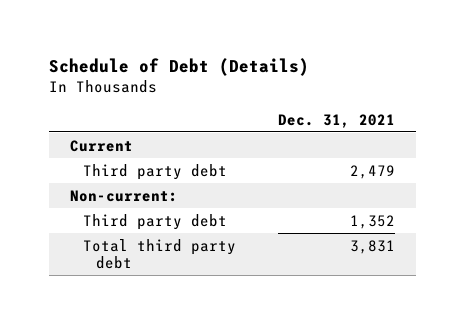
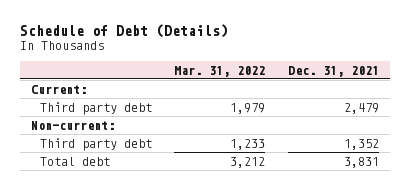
- | Dec. 31, 2021
+ | Mar. 31, 2022 | Dec. 31, 2021
- Current
+ Current:
- Total third party debt | 3,831
+ Total debt | 3,212 | 3,831

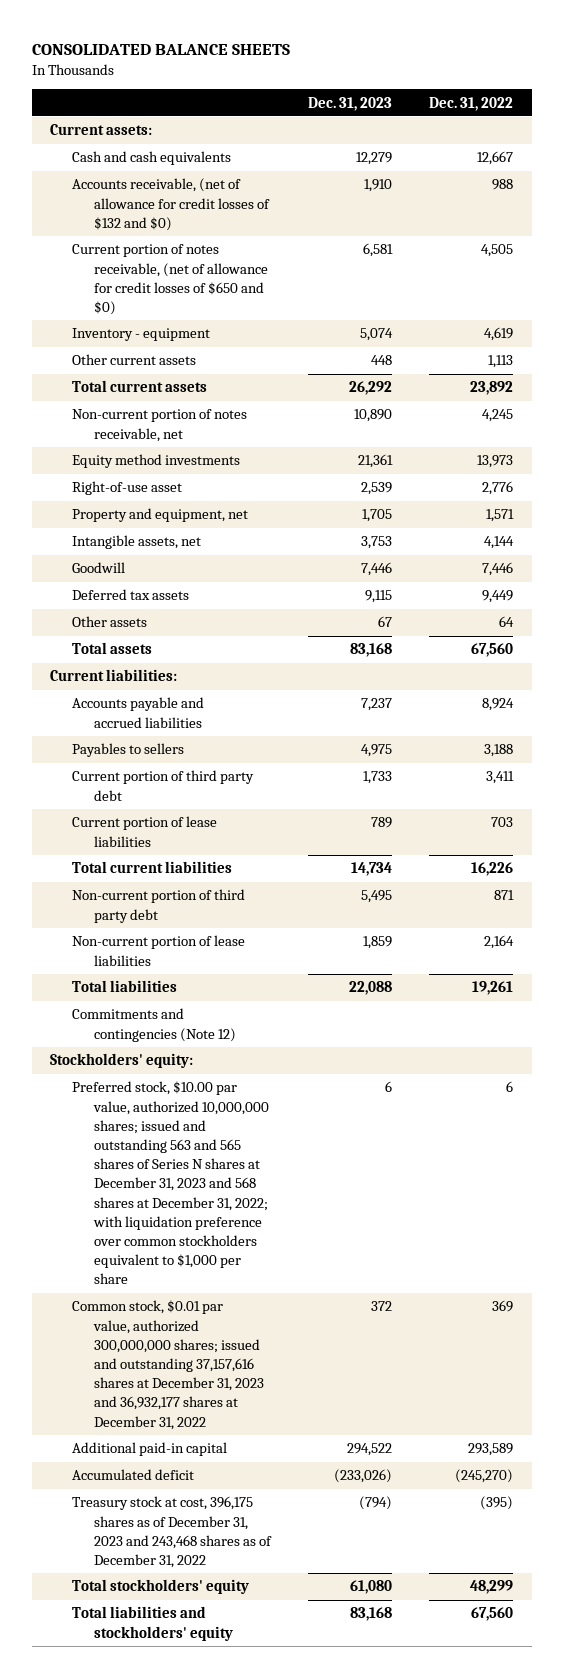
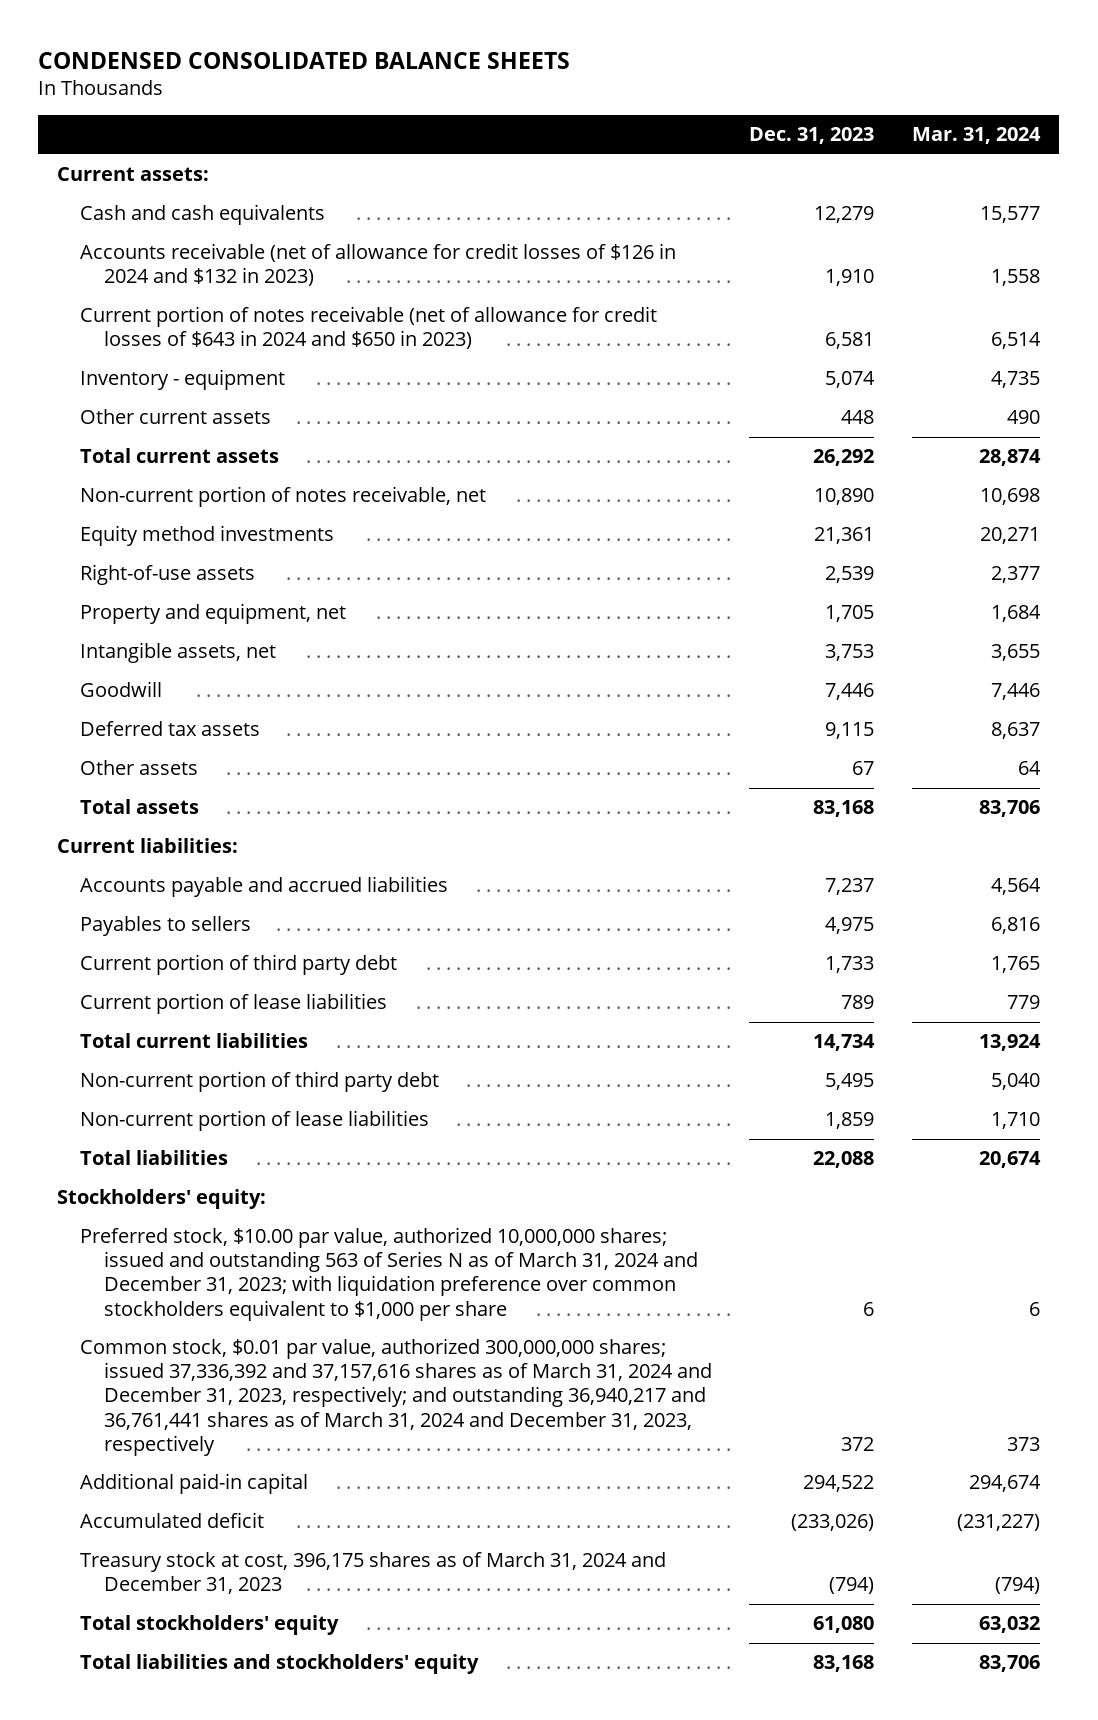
- CONSOLIDATED BALANCE SHEETS
+ CONDENSED CONSOLIDATED BALANCE SHEETS
- | Dec. 31, 2023 | Dec. 31, 2022
+ | Dec. 31, 2023 | Mar. 31, 2024
- Accounts receivable, (net of allowance for credit losses of $132 and $0) | 1,910 | 988
- Current portion of notes receivable, (net of allowance for credit losses of $650 and $0) | 6,581 | 4,505
+ Accounts receivable (net of allowance for credit losses of $126 in 2024 and $132 in 2023) | 1,910 | 1,558
+ Current portion of notes receivable (net of allowance for credit losses of $643 in 2024 and $650 in 2023) | 6,581 | 6,514
- Right-of-use asset | 2,539 | 2,776
+ Right-of-use assets | 2,539 | 2,377
- Commitments and contingencies (Note 12)
- Preferred stock, $10.00 par value, authorized 10,000,000 shares; issued and outstanding 563 and 565 shares of Series N shares at December 31, 2023 and 568 shares at December 31, 2022; with liquidation preference over common stockholders equivalent to $1,000 per share | 6 | 6
- Common stock, $0.01 par value, authorized 300,000,000 shares; issued and outstanding 37,157,616 shares at December 31, 2023 and 36,932,177 shares at December 31, 2022 | 372 | 369
+ Preferred stock, $10.00 par value, authorized 10,000,000 shares; issued and outstanding 563 of Series N as of March 31, 2024 and December 31, 2023; with liquidation preference over common stockholders equivalent to $1,000 per share | 6 | 6
+ Common stock, $0.01 par value, authorized 300,000,000 shares; issued 37,336,392 and 37,157,616 shares as of March 31, 2024 and December 31, 2023, respectively; and outstanding 36,940,217 and 36,761,441 shares as of March 31, 2024 and December 31, 2023, respectively | 372 | 373
- Treasury stock at cost, 396,175 shares as of December 31, 2023 and 243,468 shares as of December 31, 2022 | (794) | (395)
+ Treasury stock at cost, 396,175 shares as of March 31, 2024 and December 31, 2023 | (794) | (794)

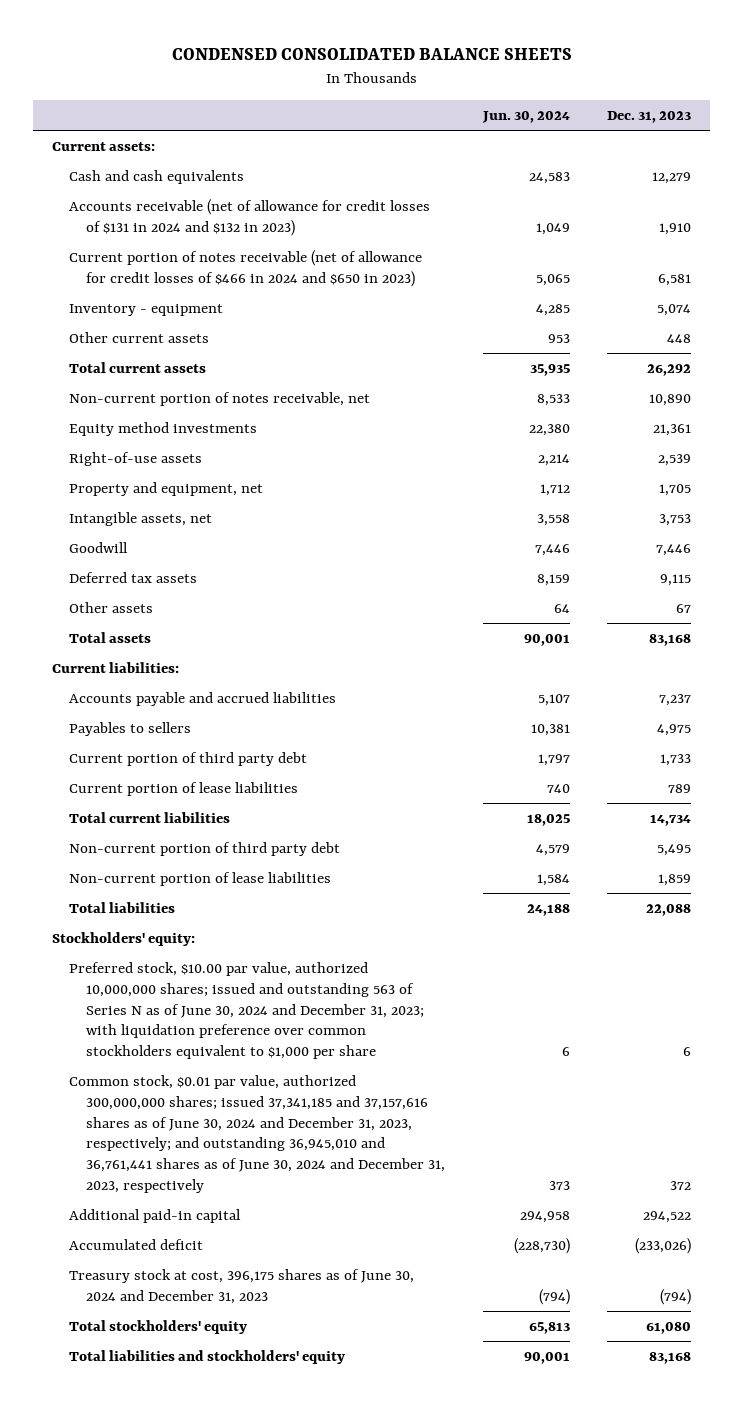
- | Dec. 31, 2023 | Mar. 31, 2024
+ | Jun. 30, 2024 | Dec. 31, 2023
- Accounts receivable (net of allowance for credit losses of $126 in 2024 and $132 in 2023) | 1,910 | 1,558
- Current portion of notes receivable (net of allowance for credit losses of $643 in 2024 and $650 in 2023) | 6,581 | 6,514
+ Accounts receivable (net of allowance for credit losses of $131 in 2024 and $132 in 2023) | 1,049 | 1,910
+ Current portion of notes receivable (net of allowance for credit losses of $466 in 2024 and $650 in 2023) | 5,065 | 6,581
- Preferred stock, $10.00 par value, authorized 10,000,000 shares; issued and outstanding 563 of Series N as of March 31, 2024 and December 31, 2023; with liquidation preference over common stockholders equivalent to $1,000 per share | 6 | 6
- Common stock, $0.01 par value, authorized 300,000,000 shares; issued 37,336,392 and 37,157,616 shares as of March 31, 2024 and December 31, 2023, respectively; and outstanding 36,940,217 and 36,761,441 shares as of March 31, 2024 and December 31, 2023, respectively | 372 | 373
+ Preferred stock, $10.00 par value, authorized 10,000,000 shares; issued and outstanding 563 of Series N as of June 30, 2024 and December 31, 2023; with liquidation preference over common stockholders equivalent to $1,000 per share | 6 | 6
+ Common stock, $0.01 par value, authorized 300,000,000 shares; issued 37,341,185 and 37,157,616 shares as of June 30, 2024 and December 31, 2023, respectively; and outstanding 36,945,010 and 36,761,441 shares as of June 30, 2024 and December 31, 2023, respectively | 373 | 372
- Treasury stock at cost, 396,175 shares as of March 31, 2024 and December 31, 2023 | (794) | (794)
+ Treasury stock at cost, 396,175 shares as of June 30, 2024 and December 31, 2023 | (794) | (794)

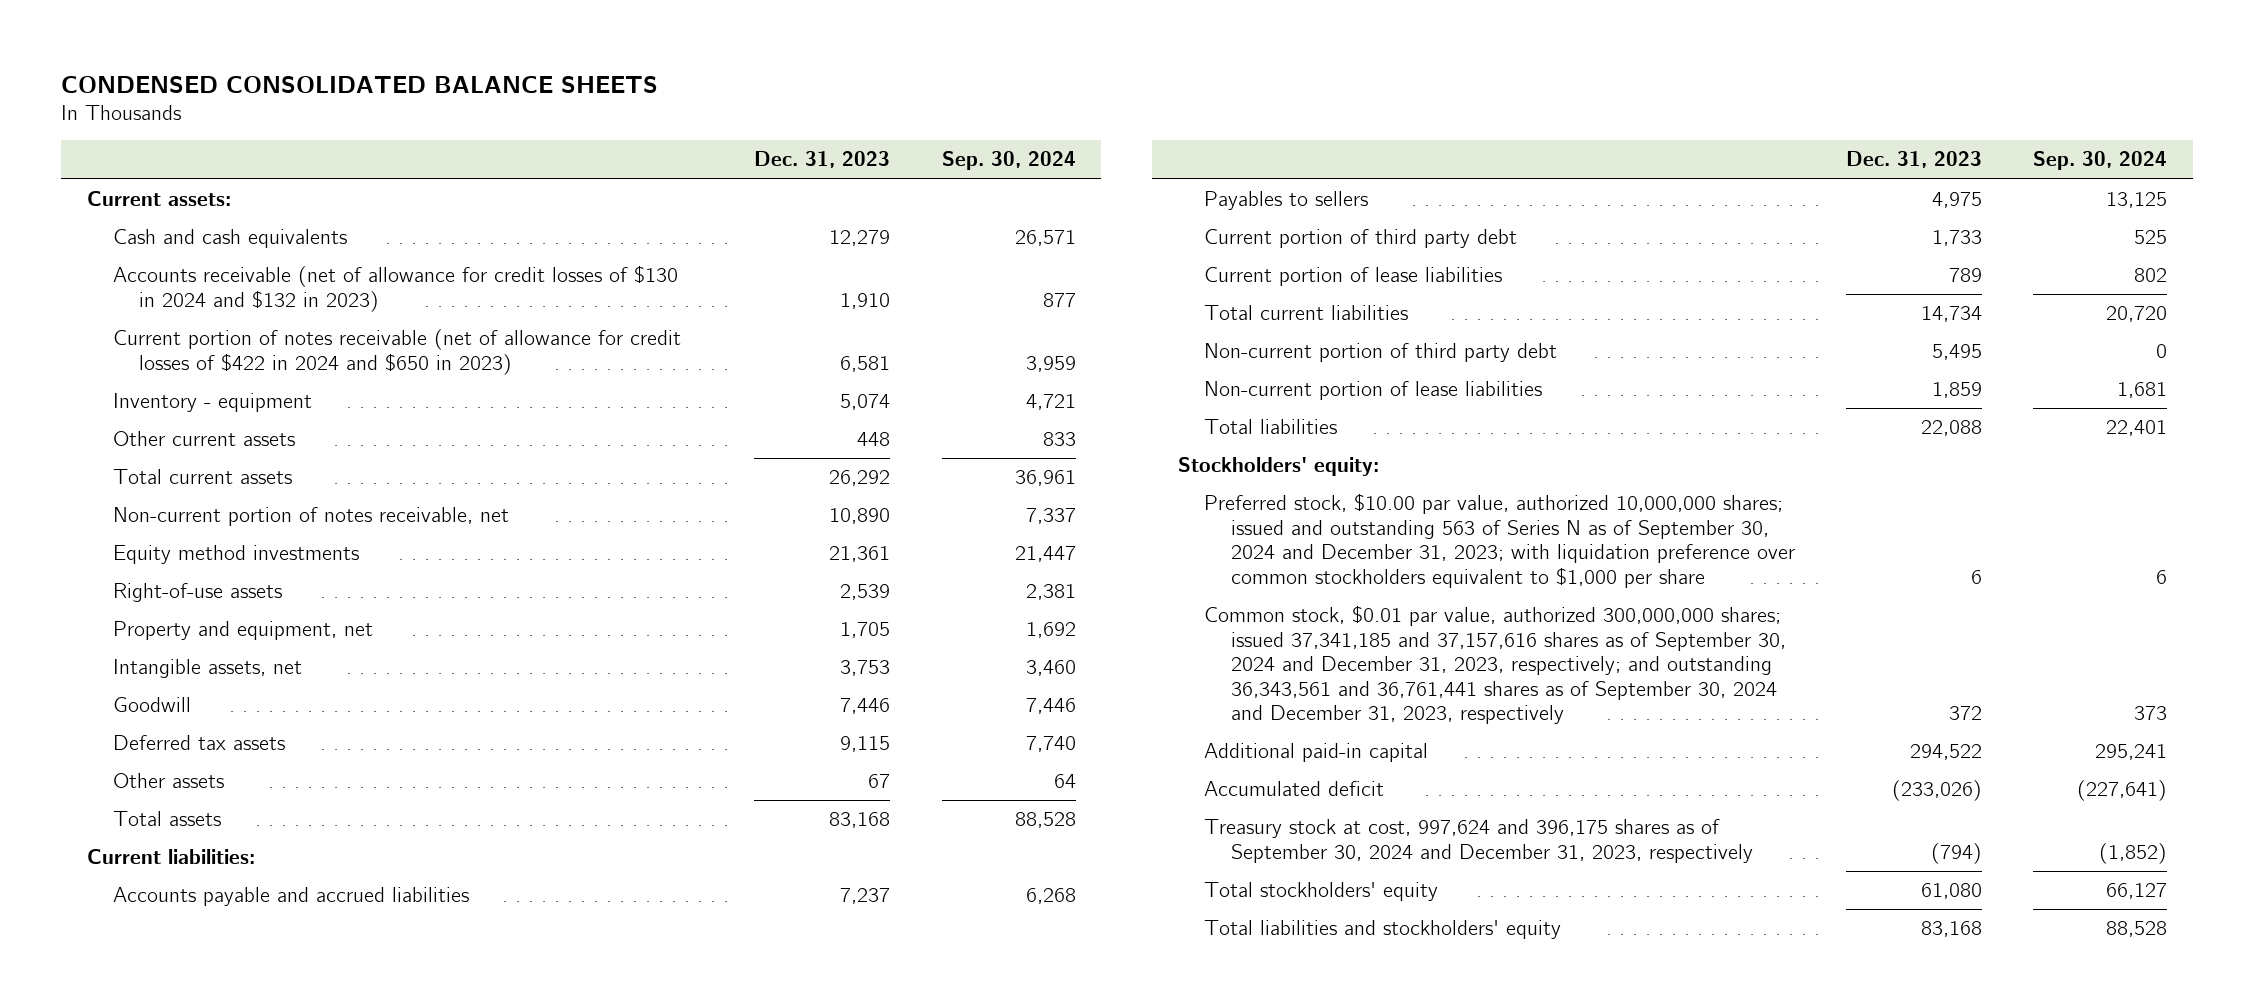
- | Jun. 30, 2024 | Dec. 31, 2023
+ | Dec. 31, 2023 | Sep. 30, 2024
- Accounts receivable (net of allowance for credit losses of $131 in 2024 and $132 in 2023) | 1,049 | 1,910
- Current portion of notes receivable (net of allowance for credit losses of $466 in 2024 and $650 in 2023) | 5,065 | 6,581
+ Accounts receivable (net of allowance for credit losses of $130 in 2024 and $132 in 2023) | 1,910 | 877
+ Current portion of notes receivable (net of allowance for credit losses of $422 in 2024 and $650 in 2023) | 6,581 | 3,959
- Preferred stock, $10.00 par value, authorized 10,000,000 shares; issued and outstanding 563 of Series N as of June 30, 2024 and December 31, 2023; with liquidation preference over common stockholders equivalent to $1,000 per share | 6 | 6
- Common stock, $0.01 par value, authorized 300,000,000 shares; issued 37,341,185 and 37,157,616 shares as of June 30, 2024 and December 31, 2023, respectively; and outstanding 36,945,010 and 36,761,441 shares as of June 30, 2024 and December 31, 2023, respectively | 373 | 372
+ Preferred stock, $10.00 par value, authorized 10,000,000 shares; issued and outstanding 563 of Series N as of September 30, 2024 and December 31, 2023; with liquidation preference over common stockholders equivalent to $1,000 per share | 6 | 6
+ Common stock, $0.01 par value, authorized 300,000,000 shares; issued 37,341,185 and 37,157,616 shares as of September 30, 2024 and December 31, 2023, respectively; and outstanding 36,343,561 and 36,761,441 shares as of September 30, 2024 and December 31, 2023, respectively | 372 | 373
- Treasury stock at cost, 396,175 shares as of June 30, 2024 and December 31, 2023 | (794) | (794)
+ Treasury stock at cost, 997,624 and 396,175 shares as of September 30, 2024 and December 31, 2023, respectively | (794) | (1,852)

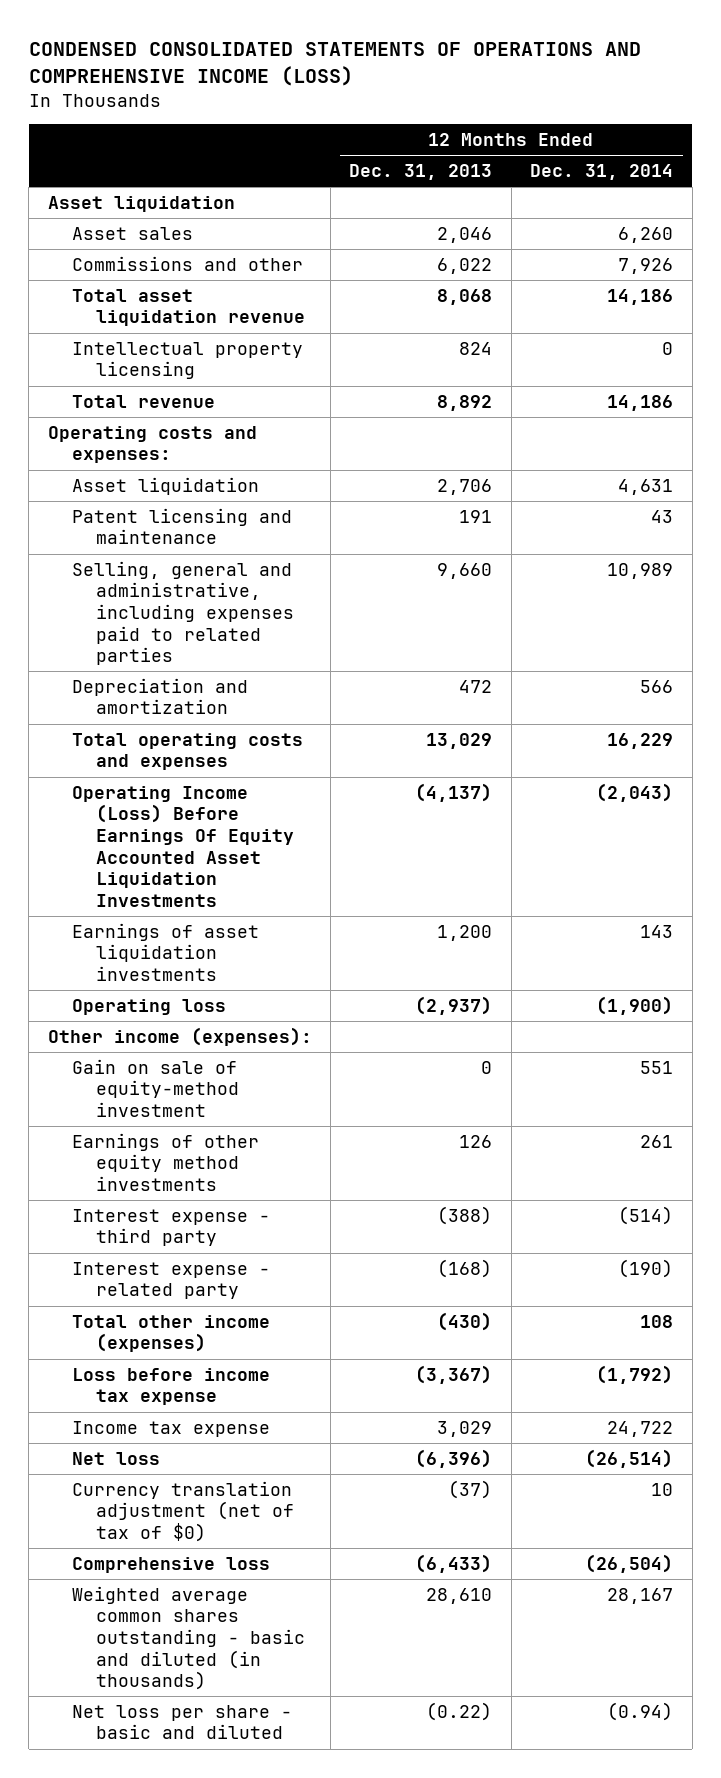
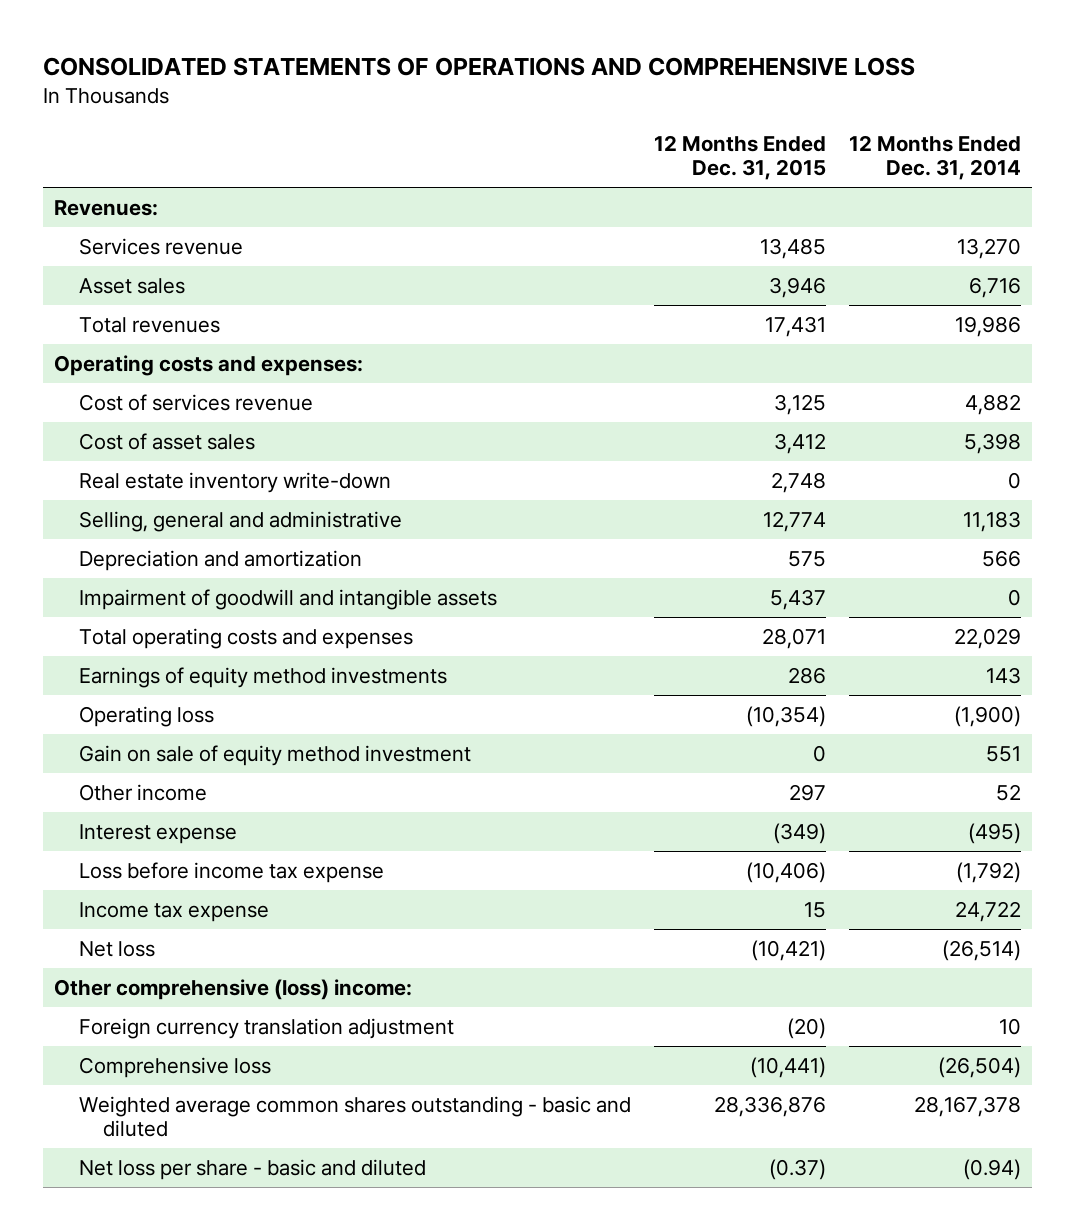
- CONDENSED CONSOLIDATED STATEMENTS OF OPERATIONS AND COMPREHENSIVE INCOME (LOSS)
+ CONSOLIDATED STATEMENTS OF OPERATIONS AND COMPREHENSIVE LOSS
- | 12 Months Ended Dec. 31, 2013 | 12 Months Ended Dec. 31, 2014
+ | 12 Months Ended Dec. 31, 2015 | 12 Months Ended Dec. 31, 2014
- Asset liquidation
- Asset sales | 2,046 | 6,260
- Commissions and other | 6,022 | 7,926
- Total asset liquidation revenue | 8,068 | 14,186
- Intellectual property licensing | 824 | 0
- Total revenue | 8,892 | 14,186
+ Revenues:
+ Services revenue | 13,485 | 13,270
+ Asset sales | 3,946 | 6,716
+ Total revenues | 17,431 | 19,986
- Asset liquidation | 2,706 | 4,631
- Patent licensing and maintenance | 191 | 43
- Selling, general and administrative, including expenses paid to related parties | 9,660 | 10,989
+ Cost of services revenue | 3,125 | 4,882
+ Cost of asset sales | 3,412 | 5,398
+ Real estate inventory write-down | 2,748 | 0
+ Selling, general and administrative | 12,774 | 11,183
- Total operating costs and expenses | 13,029 | 16,229
- Operating Income (Loss) Before Earnings Of Equity Accounted Asset Liquidation Investments | (4,137) | (2,043)
- Earnings of asset liquidation investments | 1,200 | 143
+ Impairment of goodwill and intangible assets | 5,437 | 0
+ Total operating costs and expenses | 28,071 | 22,029
+ Earnings of equity method investments | 286 | 143
- Other income (expenses):
- Gain on sale of equity-method investment | 0 | 551
- Earnings of other equity method investments | 126 | 261
- Interest expense - third party | (388) | (514)
- Interest expense - related party | (168) | (190)
- Total other income (expenses) | (430) | 108
+ Gain on sale of equity method investment | 0 | 551
+ Other income | 297 | 52
+ Interest expense | (349) | (495)
- Currency translation adjustment (net of tax of $0) | (37) | 10
+ Other comprehensive (loss) income:
+ Foreign currency translation adjustment | (20) | 10
- Weighted average common shares outstanding - basic and diluted (in thousands) | 28,610 | 28,167
+ Weighted average common shares outstanding - basic and diluted | 28,336,876 | 28,167,378

